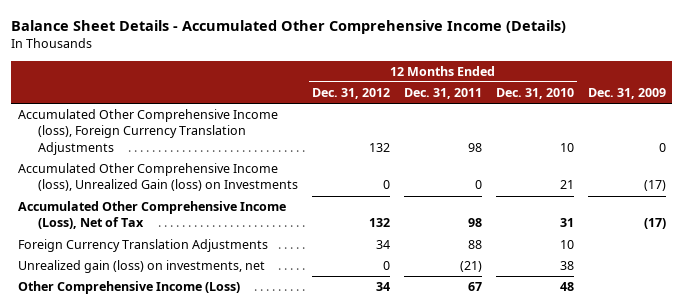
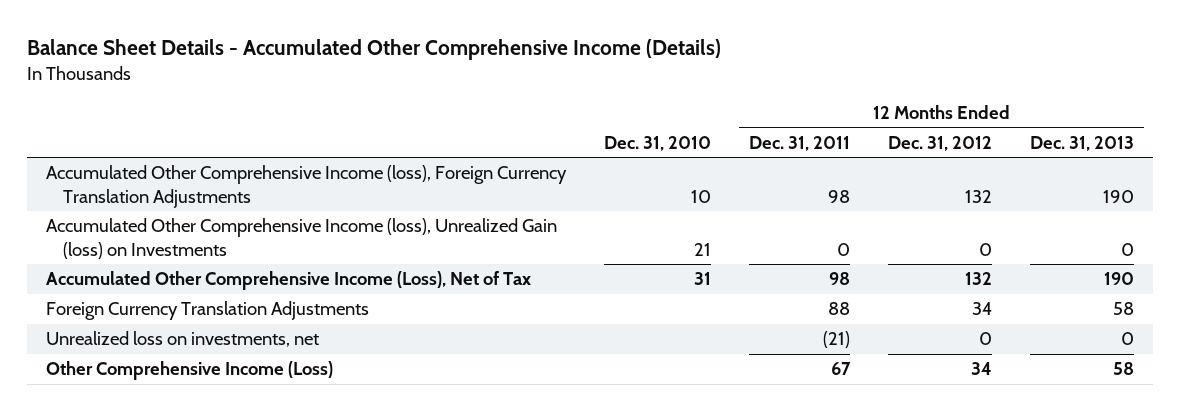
- | 12 Months Ended Dec. 31, 2012 | 12 Months Ended Dec. 31, 2011 | 12 Months Ended Dec. 31, 2010 | Dec. 31, 2009
+ | Dec. 31, 2010 | 12 Months Ended Dec. 31, 2011 | 12 Months Ended Dec. 31, 2012 | 12 Months Ended Dec. 31, 2013
- Unrealized gain (loss) on investments, net | 0 | (21) | 38 |
+ Unrealized loss on investments, net | | (21) | 0 | 0

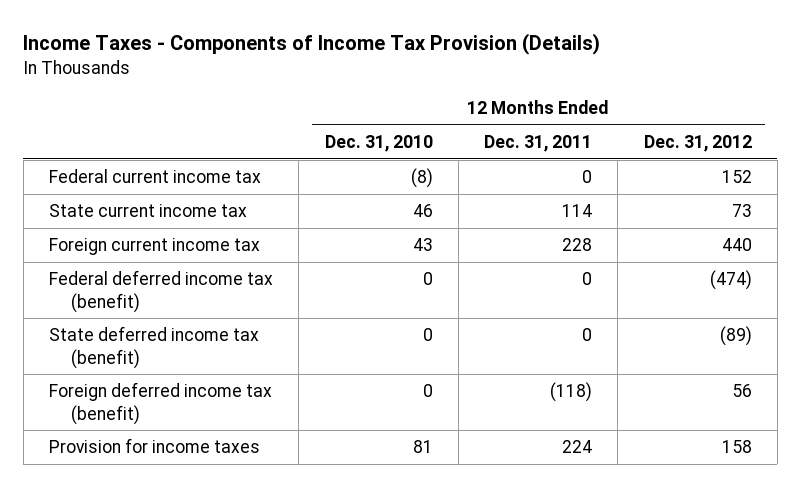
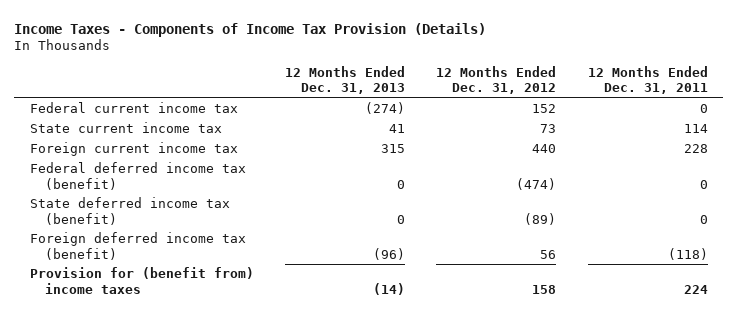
- | 12 Months Ended Dec. 31, 2010 | 12 Months Ended Dec. 31, 2011 | 12 Months Ended Dec. 31, 2012
+ | 12 Months Ended Dec. 31, 2013 | 12 Months Ended Dec. 31, 2012 | 12 Months Ended Dec. 31, 2011
- Provision for income taxes | 81 | 224 | 158
+ Provision for (benefit from) income taxes | (14) | 158 | 224

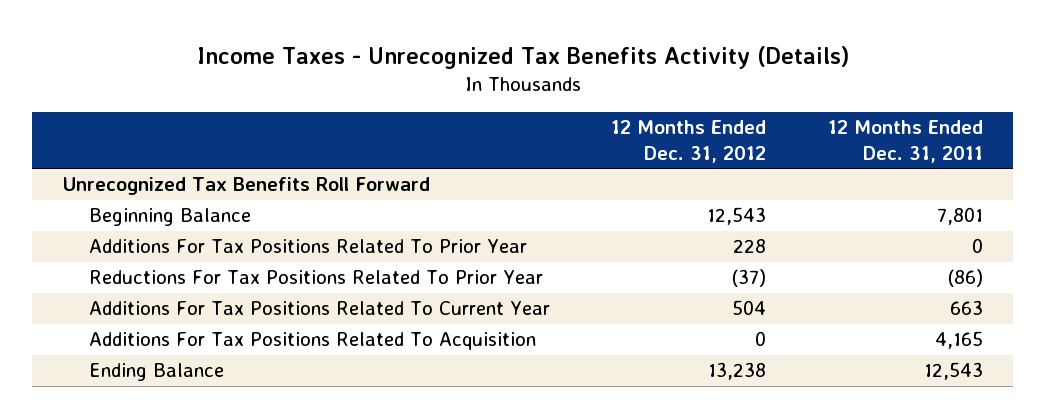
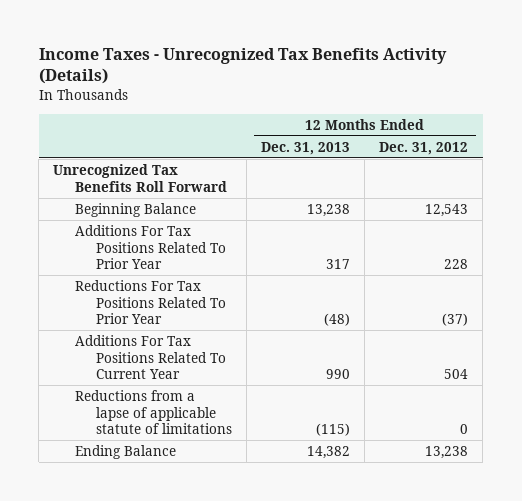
- | 12 Months Ended Dec. 31, 2012 | 12 Months Ended Dec. 31, 2011
+ | 12 Months Ended Dec. 31, 2013 | 12 Months Ended Dec. 31, 2012
- Additions For Tax Positions Related To Acquisition | 0 | 4,165
+ Reductions from a lapse of applicable statute of limitations | (115) | 0

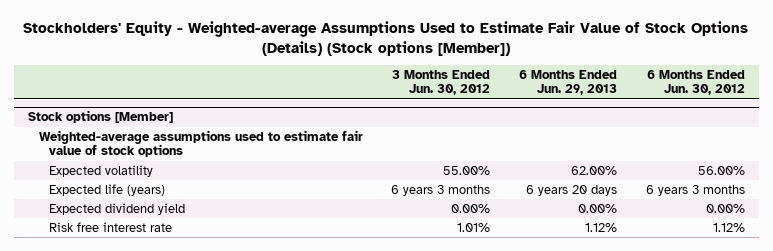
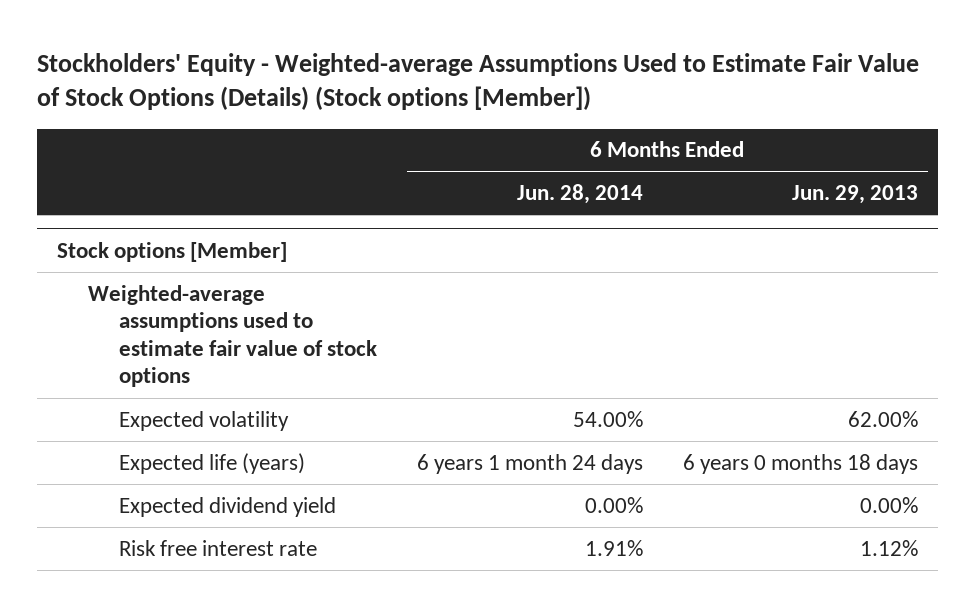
- | 3 Months Ended Jun. 30, 2012 | 6 Months Ended Jun. 29, 2013 | 6 Months Ended Jun. 30, 2012
+ | 6 Months Ended Jun. 28, 2014 | 6 Months Ended Jun. 29, 2013
@ Stock options [Member]
- Expected life (years) | 6 years 3 months | 6 years 20 days | 6 years 3 months
+ Expected life (years) | 6 years 1 month 24 days | 6 years 0 months 18 days

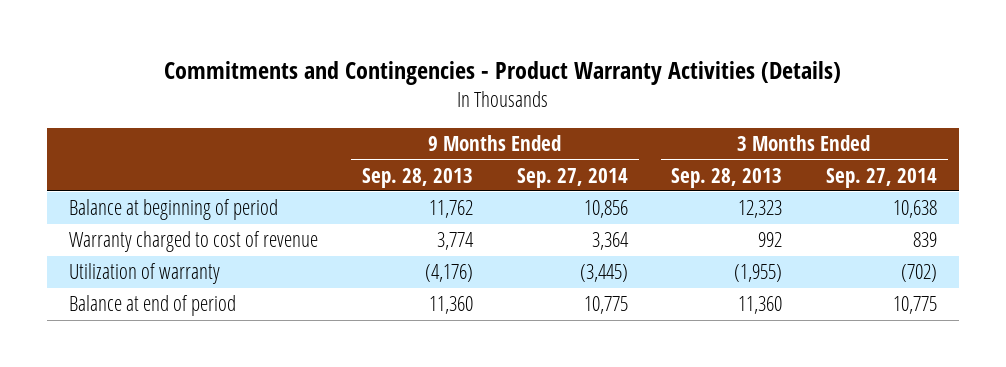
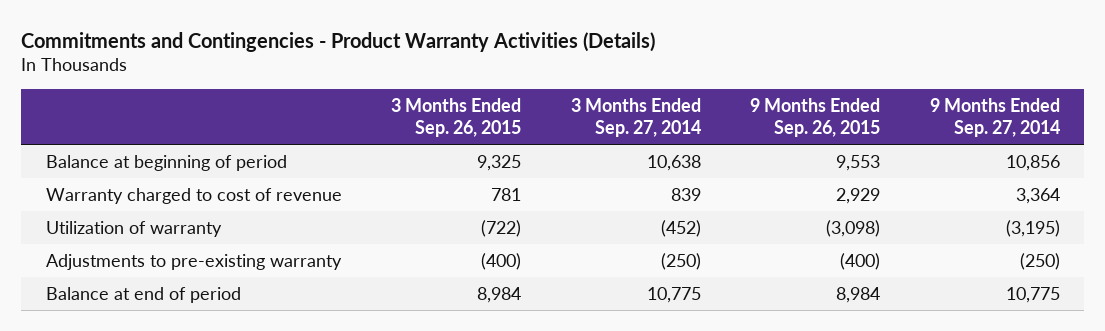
- | 9 Months Ended Sep. 28, 2013 | 9 Months Ended Sep. 27, 2014 | 3 Months Ended Sep. 28, 2013 | 3 Months Ended Sep. 27, 2014
+ | 3 Months Ended Sep. 26, 2015 | 3 Months Ended Sep. 27, 2014 | 9 Months Ended Sep. 26, 2015 | 9 Months Ended Sep. 27, 2014
- Utilization of warranty | (4,176) | (3,445) | (1,955) | (702)
+ Utilization of warranty | (722) | (452) | (3,098) | (3,195)
+ Adjustments to pre-existing warranty | (400) | (250) | (400) | (250)

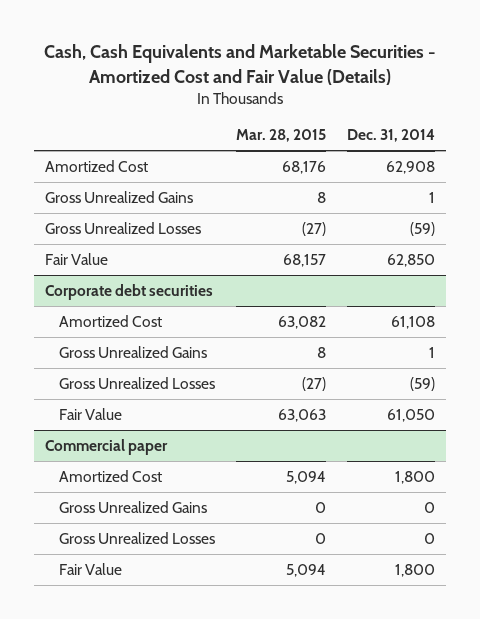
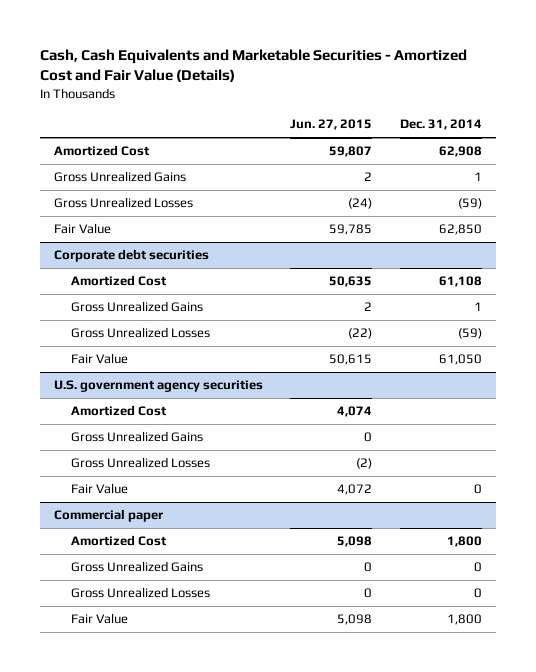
- | Mar. 28, 2015 | Dec. 31, 2014
+ | Jun. 27, 2015 | Dec. 31, 2014
+ U.S. government agency securities
+ Amortized Cost | 4,074 |
+ Gross Unrealized Gains | 0 |
+ Gross Unrealized Losses | (2) |
+ Fair Value | 4,072 | 0

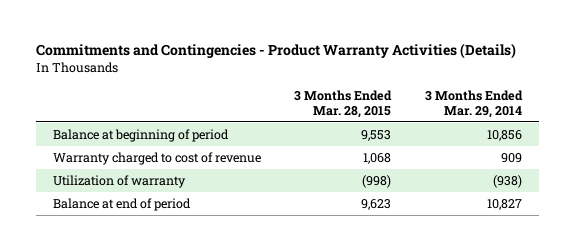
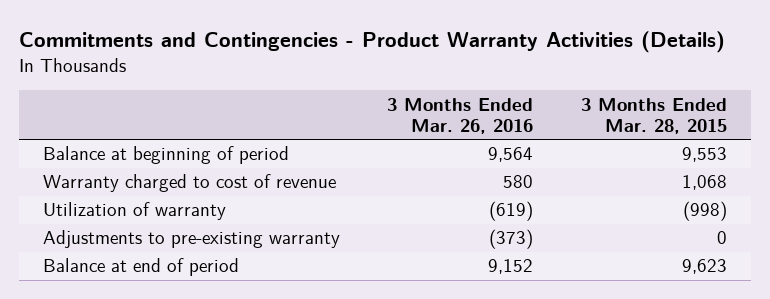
- | 3 Months Ended Mar. 28, 2015 | 3 Months Ended Mar. 29, 2014
+ | 3 Months Ended Mar. 26, 2016 | 3 Months Ended Mar. 28, 2015
+ Adjustments to pre-existing warranty | (373) | 0

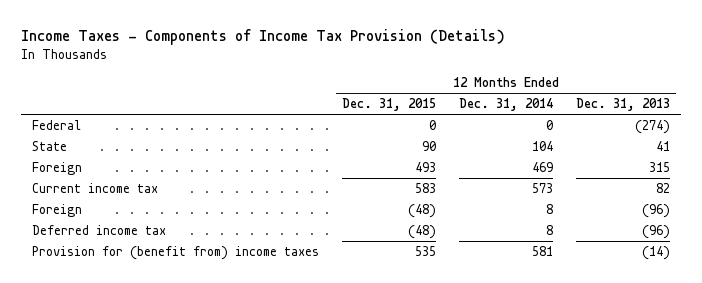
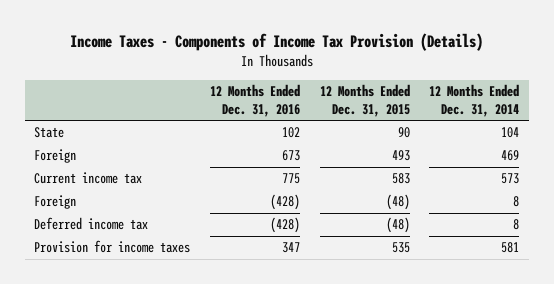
- | 12 Months Ended Dec. 31, 2015 | 12 Months Ended Dec. 31, 2014 | 12 Months Ended Dec. 31, 2013
+ | 12 Months Ended Dec. 31, 2016 | 12 Months Ended Dec. 31, 2015 | 12 Months Ended Dec. 31, 2014
- Federal | 0 | 0 | (274)
- Provision for (benefit from) income taxes | 535 | 581 | (14)
+ Provision for income taxes | 347 | 535 | 581

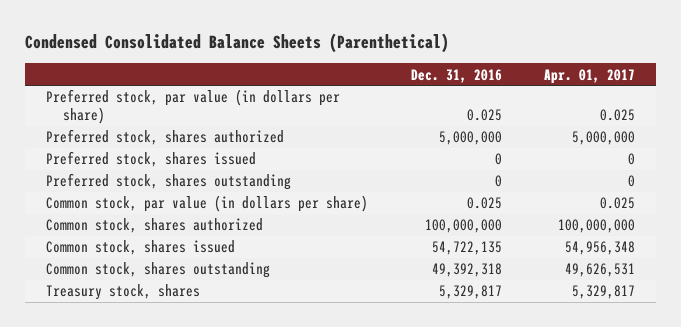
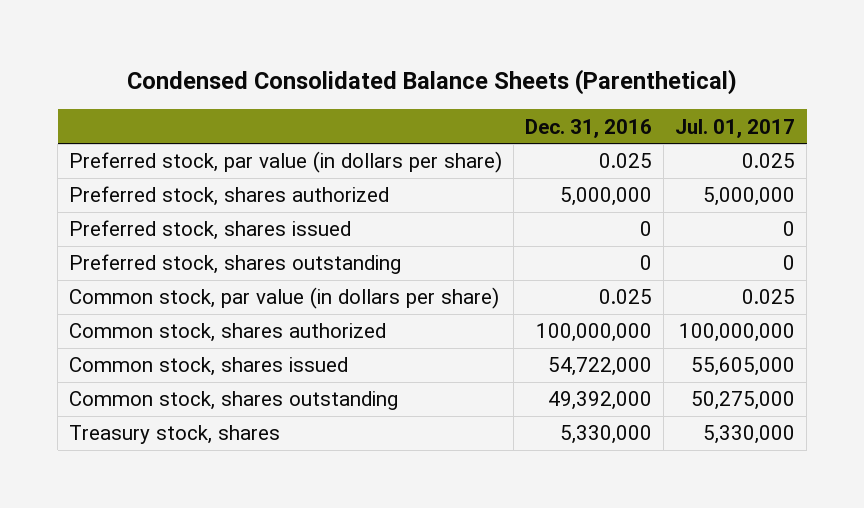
- | Dec. 31, 2016 | Apr. 01, 2017
+ | Dec. 31, 2016 | Jul. 01, 2017
- Common stock, shares issued | 54,722,135 | 54,956,348
- Common stock, shares outstanding | 49,392,318 | 49,626,531
- Treasury stock, shares | 5,329,817 | 5,329,817
+ Common stock, shares issued | 54,722,000 | 55,605,000
+ Common stock, shares outstanding | 49,392,000 | 50,275,000
+ Treasury stock, shares | 5,330,000 | 5,330,000

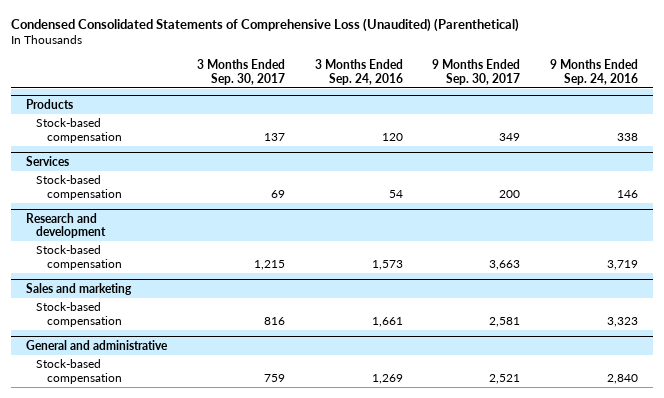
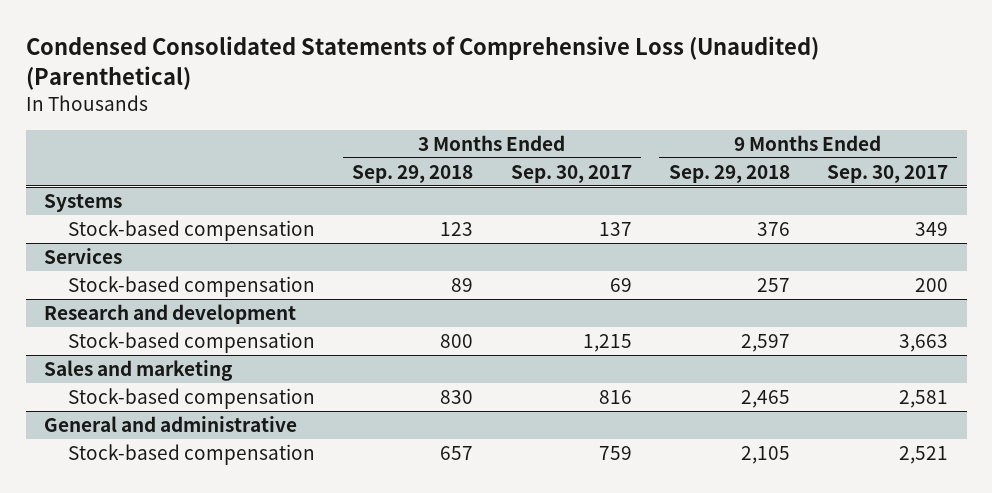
- | 3 Months Ended Sep. 30, 2017 | 3 Months Ended Sep. 24, 2016 | 9 Months Ended Sep. 30, 2017 | 9 Months Ended Sep. 24, 2016
+ | 3 Months Ended Sep. 29, 2018 | 3 Months Ended Sep. 30, 2017 | 9 Months Ended Sep. 29, 2018 | 9 Months Ended Sep. 30, 2017
- Products
+ Systems

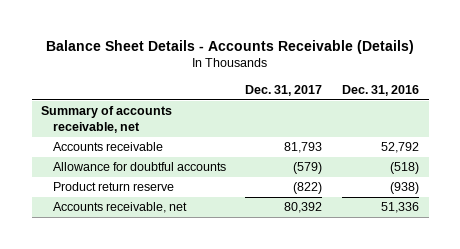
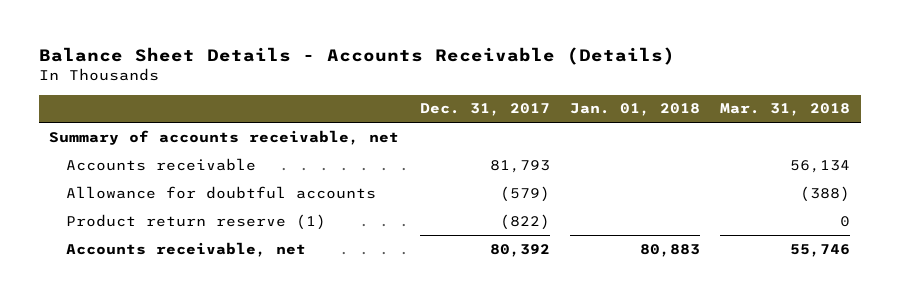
- | Dec. 31, 2017 | Dec. 31, 2016
+ | Dec. 31, 2017 | Jan. 01, 2018 | Mar. 31, 2018
- Product return reserve | (822) | (938)
+ Product return reserve (1) | (822) | | 0

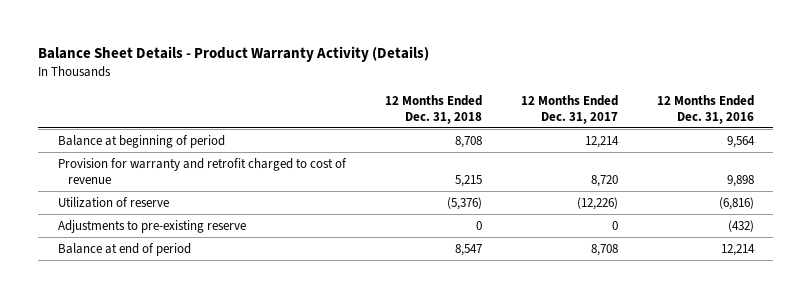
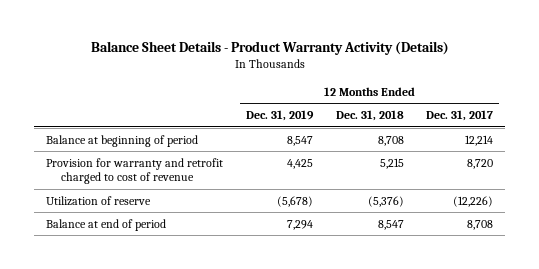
- | 12 Months Ended Dec. 31, 2018 | 12 Months Ended Dec. 31, 2017 | 12 Months Ended Dec. 31, 2016
+ | 12 Months Ended Dec. 31, 2019 | 12 Months Ended Dec. 31, 2018 | 12 Months Ended Dec. 31, 2017
- Adjustments to pre-existing reserve | 0 | 0 | (432)

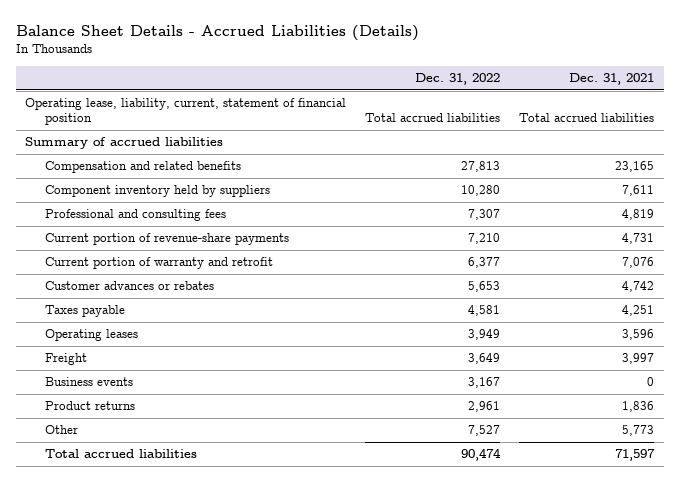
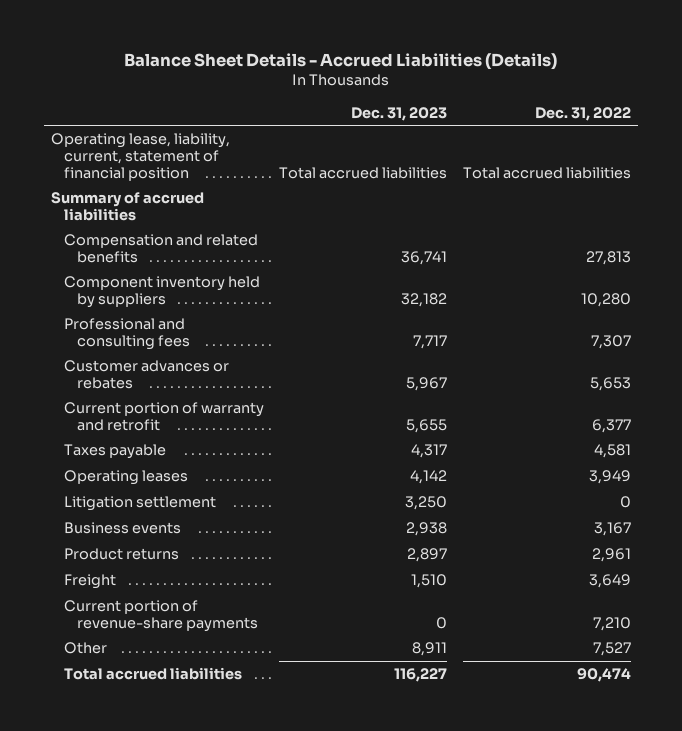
- | Dec. 31, 2022 | Dec. 31, 2021
+ | Dec. 31, 2023 | Dec. 31, 2022
moved down: Current portion of warranty and retrofit | 5,655 | 6,377
+ Litigation settlement | 3,250 | 0
moved down: Freight | 1,510 | 3,649
moved down: Current portion of revenue-share payments | 0 | 7,210

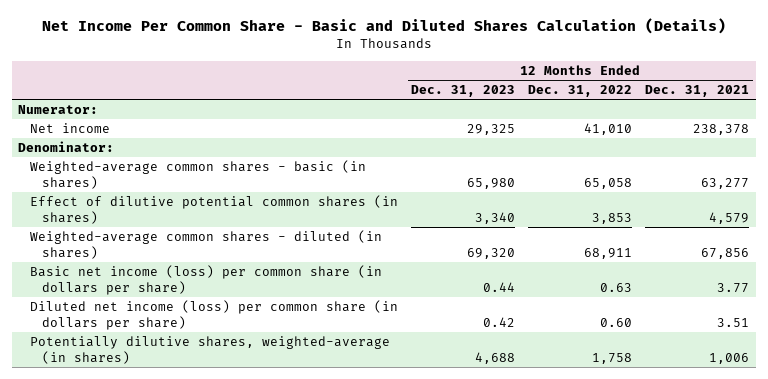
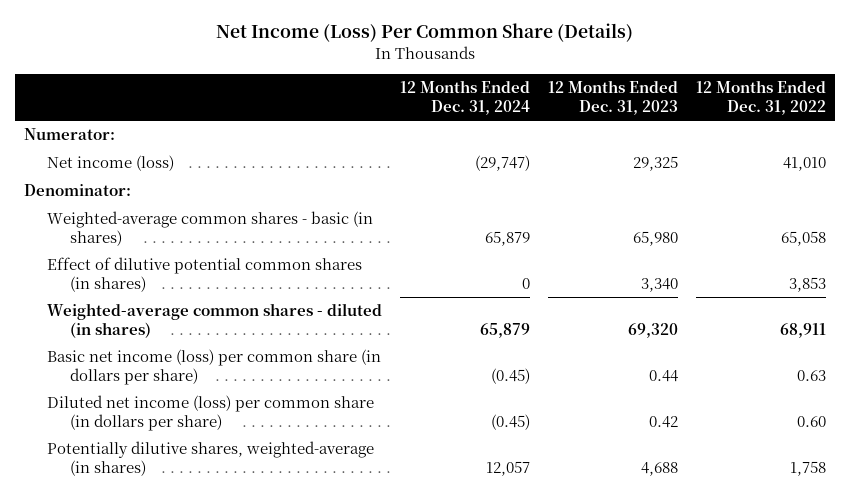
- Net Income Per Common Share - Basic and Diluted Shares Calculation (Details)
+ Net Income (Loss) Per Common Share (Details)
- | 12 Months Ended Dec. 31, 2023 | 12 Months Ended Dec. 31, 2022 | 12 Months Ended Dec. 31, 2021
+ | 12 Months Ended Dec. 31, 2024 | 12 Months Ended Dec. 31, 2023 | 12 Months Ended Dec. 31, 2022
- Net income | 29,325 | 41,010 | 238,378
+ Net income (loss) | (29,747) | 29,325 | 41,010

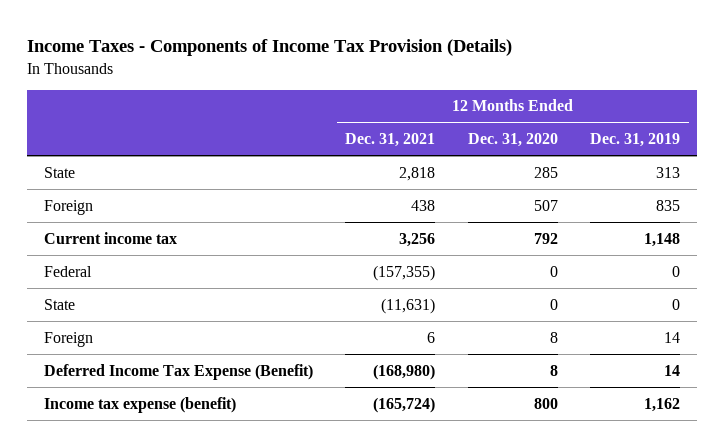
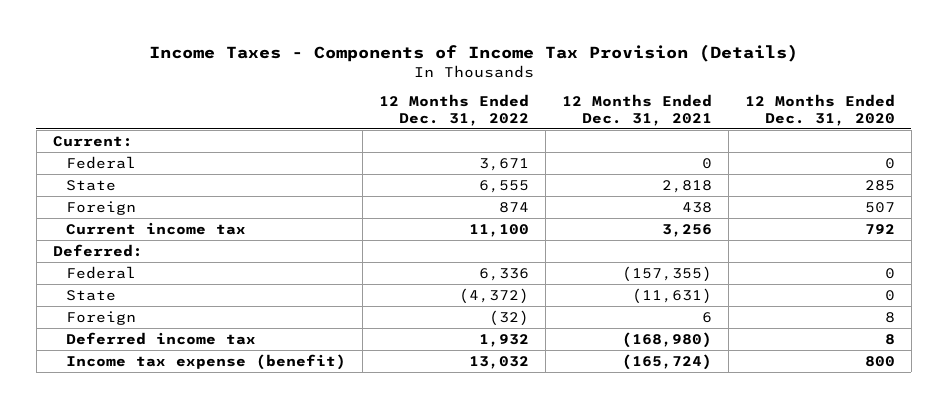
- | 12 Months Ended Dec. 31, 2021 | 12 Months Ended Dec. 31, 2020 | 12 Months Ended Dec. 31, 2019
+ | 12 Months Ended Dec. 31, 2022 | 12 Months Ended Dec. 31, 2021 | 12 Months Ended Dec. 31, 2020
+ Current:
+ Federal | 3,671 | 0 | 0
+ Deferred:
- Deferred Income Tax Expense (Benefit) | (168,980) | 8 | 14
+ Deferred income tax | 1,932 | (168,980) | 8

